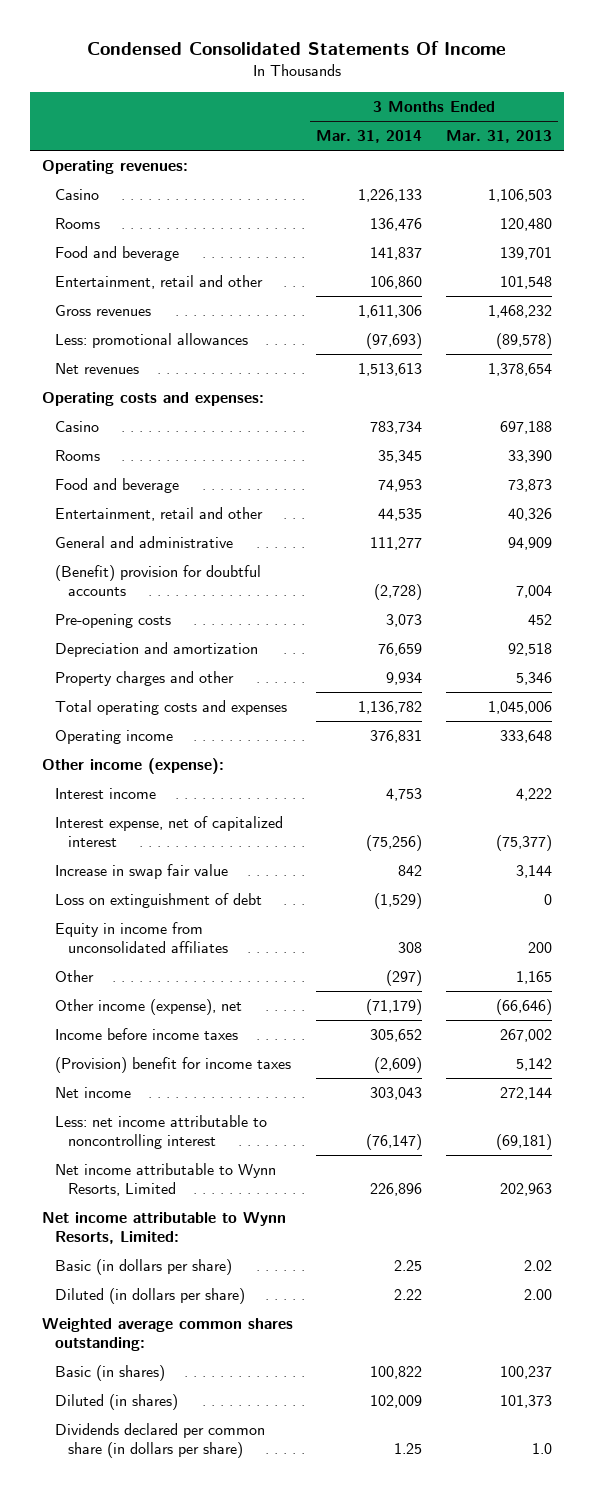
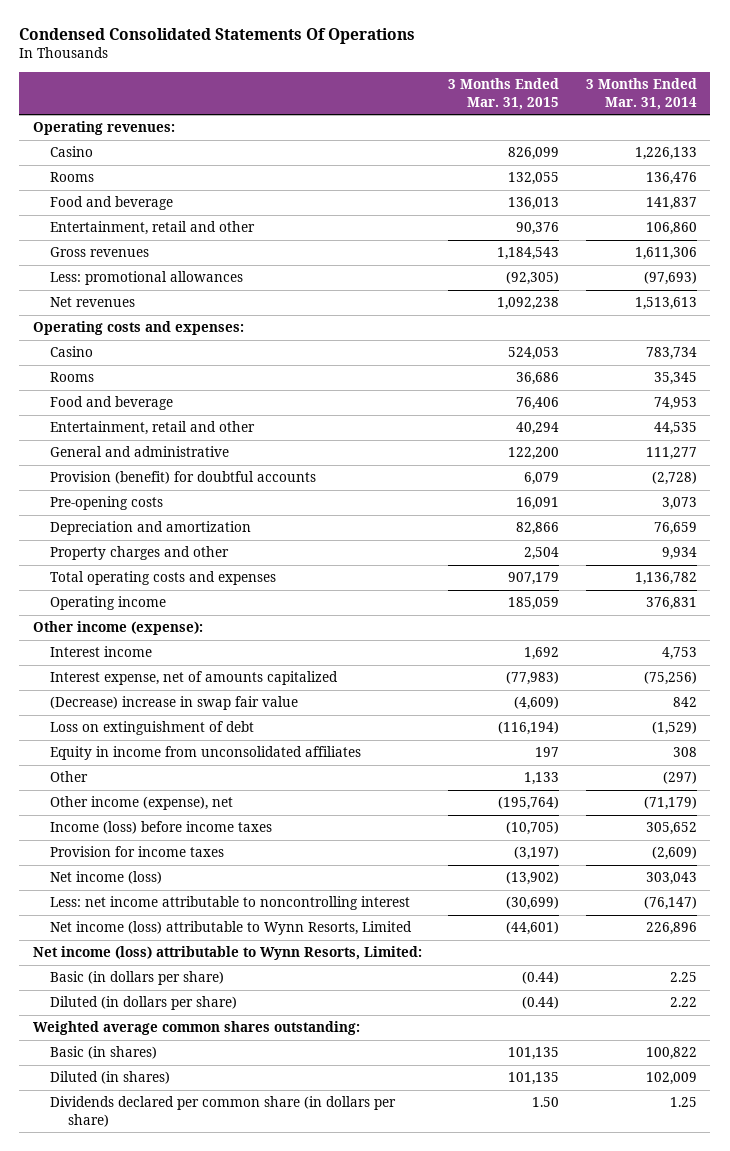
- Condensed Consolidated Statements Of Income
+ Condensed Consolidated Statements Of Operations
- | 3 Months Ended Mar. 31, 2014 | 3 Months Ended Mar. 31, 2013
+ | 3 Months Ended Mar. 31, 2015 | 3 Months Ended Mar. 31, 2014
- (Benefit) provision for doubtful accounts | (2,728) | 7,004
+ Provision (benefit) for doubtful accounts | 6,079 | (2,728)
- Interest expense, net of capitalized interest | (75,256) | (75,377)
- Increase in swap fair value | 842 | 3,144
+ Interest expense, net of amounts capitalized | (77,983) | (75,256)
+ (Decrease) increase in swap fair value | (4,609) | 842
- Income before income taxes | 305,652 | 267,002
- (Provision) benefit for income taxes | (2,609) | 5,142
- Net income | 303,043 | 272,144
+ Income (loss) before income taxes | (10,705) | 305,652
+ Provision for income taxes | (3,197) | (2,609)
+ Net income (loss) | (13,902) | 303,043
- Net income attributable to Wynn Resorts, Limited | 226,896 | 202,963
- Net income attributable to Wynn Resorts, Limited:
+ Net income (loss) attributable to Wynn Resorts, Limited | (44,601) | 226,896
+ Net income (loss) attributable to Wynn Resorts, Limited:

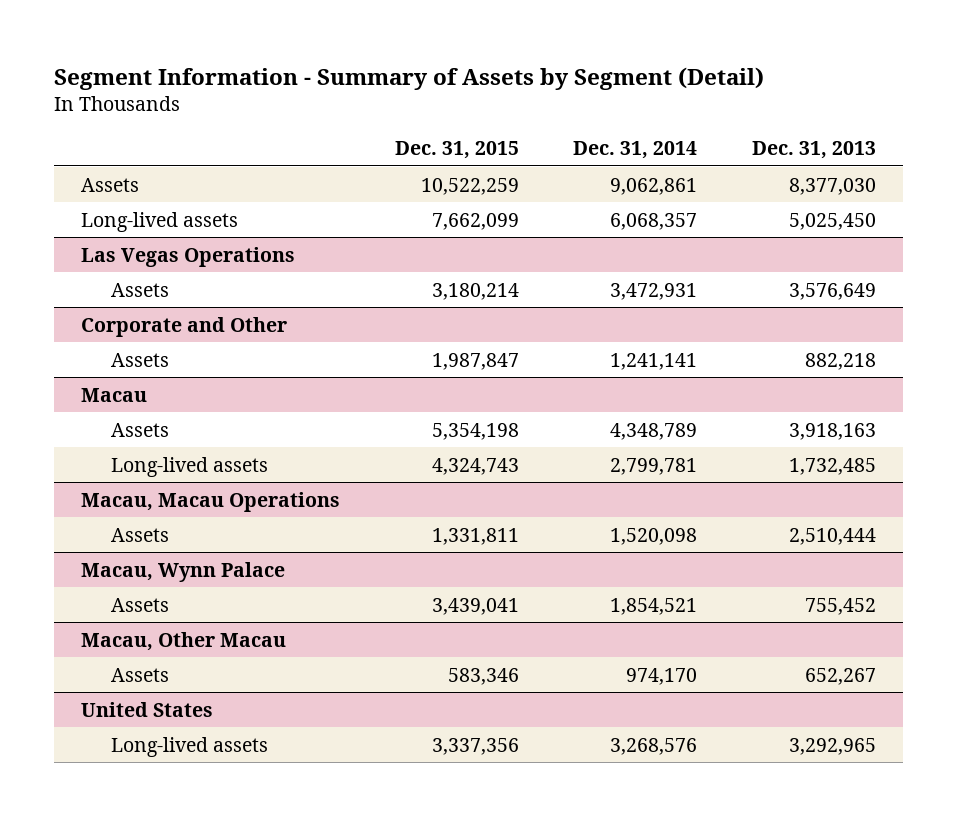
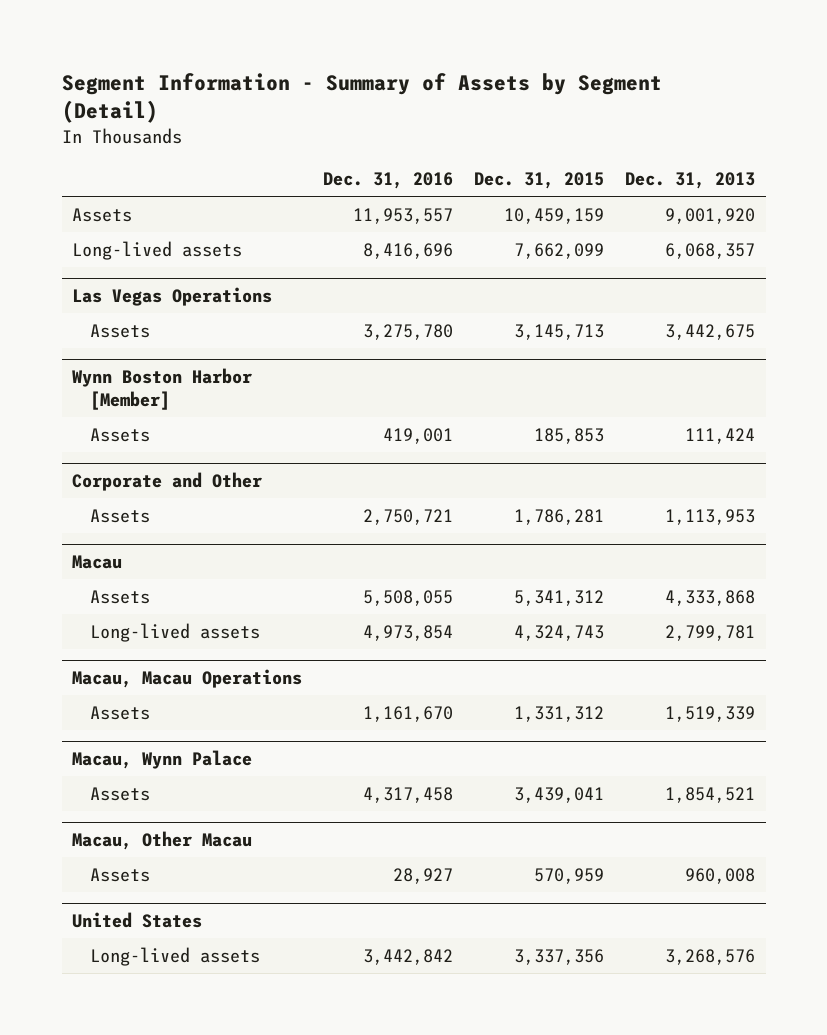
- | Dec. 31, 2015 | Dec. 31, 2014 | Dec. 31, 2013
+ | Dec. 31, 2016 | Dec. 31, 2015 | Dec. 31, 2013
- Assets | 10,522,259 | 9,062,861 | 8,377,030
- Long-lived assets | 7,662,099 | 6,068,357 | 5,025,450
+ Assets | 11,953,557 | 10,459,159 | 9,001,920
+ Long-lived assets | 8,416,696 | 7,662,099 | 6,068,357
@ Las Vegas Operations
- Assets | 3,180,214 | 3,472,931 | 3,576,649
+ Assets | 3,275,780 | 3,145,713 | 3,442,675
+ Wynn Boston Harbor [Member]
+ Assets | 419,001 | 185,853 | 111,424
@ Corporate and Other
- Assets | 1,987,847 | 1,241,141 | 882,218
+ Assets | 2,750,721 | 1,786,281 | 1,113,953
@ Macau
- Assets | 5,354,198 | 4,348,789 | 3,918,163
- Long-lived assets | 4,324,743 | 2,799,781 | 1,732,485
+ Assets | 5,508,055 | 5,341,312 | 4,333,868
+ Long-lived assets | 4,973,854 | 4,324,743 | 2,799,781
@ Macau, Macau Operations
- Assets | 1,331,811 | 1,520,098 | 2,510,444
+ Assets | 1,161,670 | 1,331,312 | 1,519,339
@ Macau, Wynn Palace
- Assets | 3,439,041 | 1,854,521 | 755,452
+ Assets | 4,317,458 | 3,439,041 | 1,854,521
@ Macau, Other Macau
- Assets | 583,346 | 974,170 | 652,267
+ Assets | 28,927 | 570,959 | 960,008
@ United States
- Long-lived assets | 3,337,356 | 3,268,576 | 3,292,965
+ Long-lived assets | 3,442,842 | 3,337,356 | 3,268,576

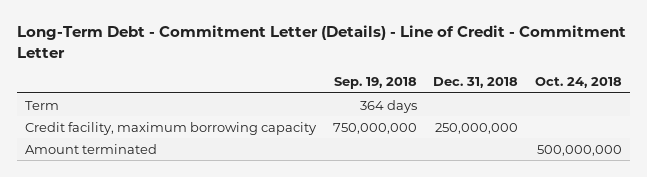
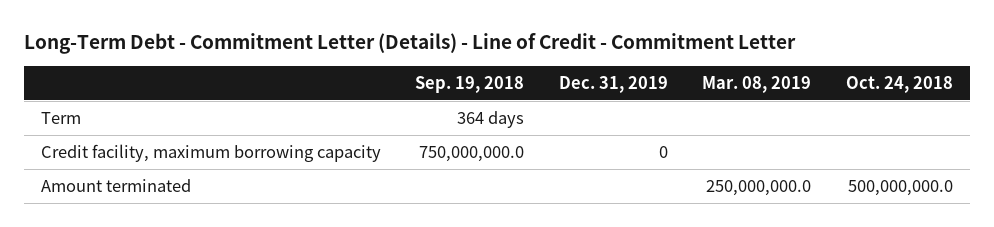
- | Sep. 19, 2018 | Dec. 31, 2018 | Oct. 24, 2018
+ | Sep. 19, 2018 | Dec. 31, 2019 | Mar. 08, 2019 | Oct. 24, 2018
- Credit facility, maximum borrowing capacity | 750,000,000 | 250,000,000 |
- Amount terminated | | | 500,000,000
+ Credit facility, maximum borrowing capacity | 750,000,000.0 | 0 | |
+ Amount terminated | | | 250,000,000.0 | 500,000,000.0

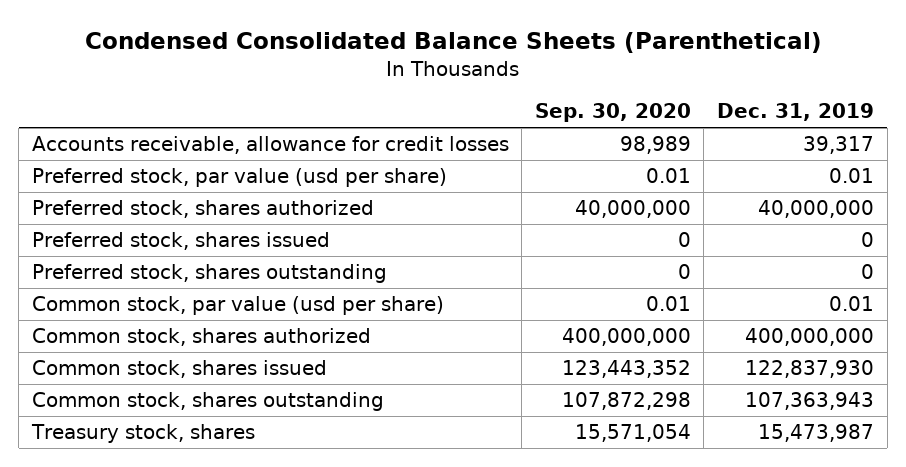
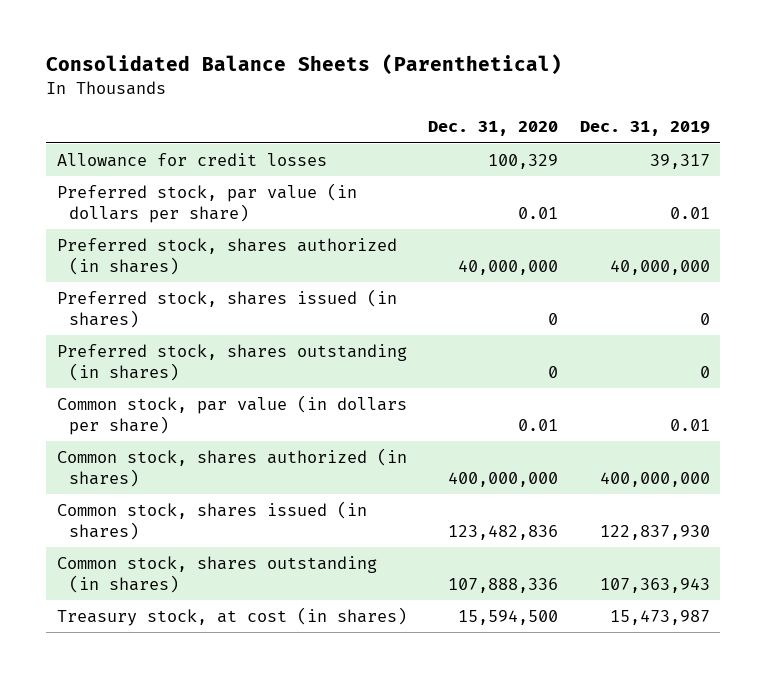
- Condensed Consolidated Balance Sheets (Parenthetical)
+ Consolidated Balance Sheets (Parenthetical)
- | Sep. 30, 2020 | Dec. 31, 2019
+ | Dec. 31, 2020 | Dec. 31, 2019
- Accounts receivable, allowance for credit losses | 98,989 | 39,317
- Preferred stock, par value (usd per share) | 0.01 | 0.01
- Preferred stock, shares authorized | 40,000,000 | 40,000,000
- Preferred stock, shares issued | 0 | 0
- Preferred stock, shares outstanding | 0 | 0
- Common stock, par value (usd per share) | 0.01 | 0.01
- Common stock, shares authorized | 400,000,000 | 400,000,000
- Common stock, shares issued | 123,443,352 | 122,837,930
- Common stock, shares outstanding | 107,872,298 | 107,363,943
- Treasury stock, shares | 15,571,054 | 15,473,987
+ Allowance for credit losses | 100,329 | 39,317
+ Preferred stock, par value (in dollars per share) | 0.01 | 0.01
+ Preferred stock, shares authorized (in shares) | 40,000,000 | 40,000,000
+ Preferred stock, shares issued (in shares) | 0 | 0
+ Preferred stock, shares outstanding (in shares) | 0 | 0
+ Common stock, par value (in dollars per share) | 0.01 | 0.01
+ Common stock, shares authorized (in shares) | 400,000,000 | 400,000,000
+ Common stock, shares issued (in shares) | 123,482,836 | 122,837,930
+ Common stock, shares outstanding (in shares) | 107,888,336 | 107,363,943
+ Treasury stock, at cost (in shares) | 15,594,500 | 15,473,987

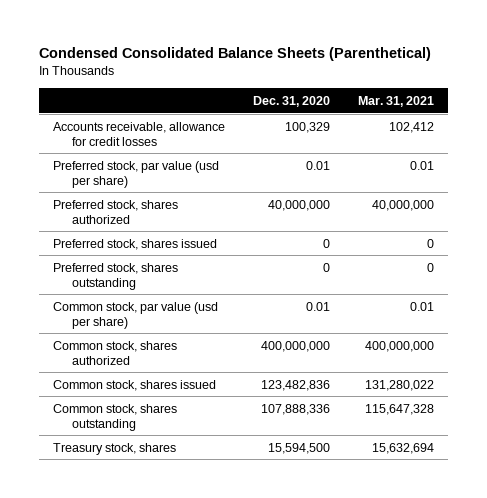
- Consolidated Balance Sheets (Parenthetical)
+ Condensed Consolidated Balance Sheets (Parenthetical)
- | Dec. 31, 2020 | Dec. 31, 2019
+ | Dec. 31, 2020 | Mar. 31, 2021
- Allowance for credit losses | 100,329 | 39,317
- Preferred stock, par value (in dollars per share) | 0.01 | 0.01
- Preferred stock, shares authorized (in shares) | 40,000,000 | 40,000,000
- Preferred stock, shares issued (in shares) | 0 | 0
- Preferred stock, shares outstanding (in shares) | 0 | 0
- Common stock, par value (in dollars per share) | 0.01 | 0.01
- Common stock, shares authorized (in shares) | 400,000,000 | 400,000,000
- Common stock, shares issued (in shares) | 123,482,836 | 122,837,930
- Common stock, shares outstanding (in shares) | 107,888,336 | 107,363,943
- Treasury stock, at cost (in shares) | 15,594,500 | 15,473,987
+ Accounts receivable, allowance for credit losses | 100,329 | 102,412
+ Preferred stock, par value (usd per share) | 0.01 | 0.01
+ Preferred stock, shares authorized | 40,000,000 | 40,000,000
+ Preferred stock, shares issued | 0 | 0
+ Preferred stock, shares outstanding | 0 | 0
+ Common stock, par value (usd per share) | 0.01 | 0.01
+ Common stock, shares authorized | 400,000,000 | 400,000,000
+ Common stock, shares issued | 123,482,836 | 131,280,022
+ Common stock, shares outstanding | 107,888,336 | 115,647,328
+ Treasury stock, shares | 15,594,500 | 15,632,694

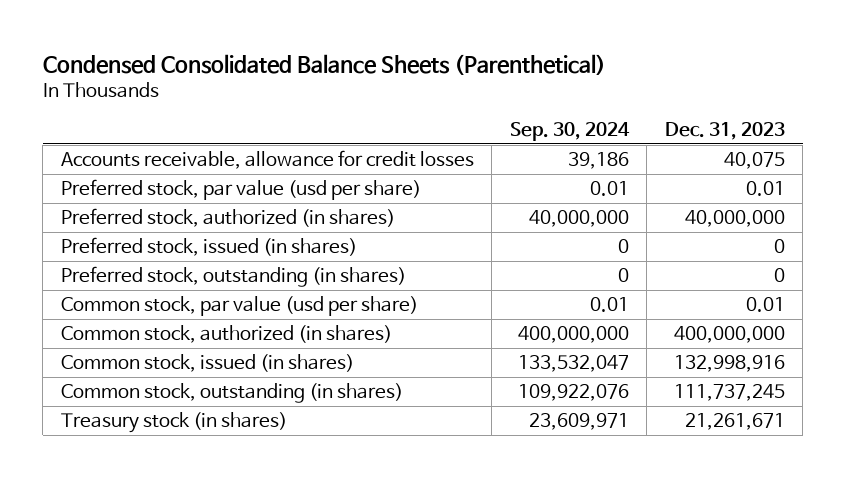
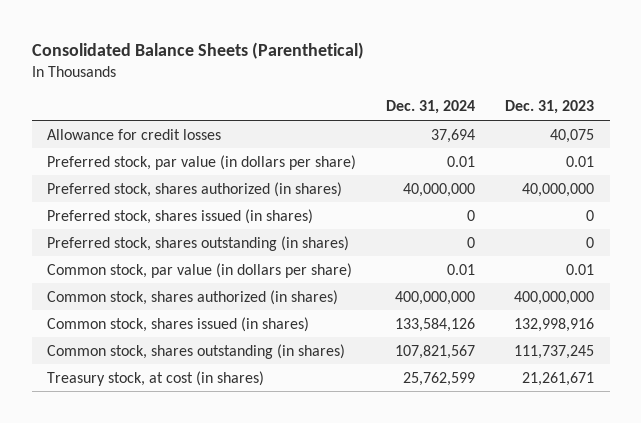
- Condensed Consolidated Balance Sheets (Parenthetical)
+ Consolidated Balance Sheets (Parenthetical)
- | Sep. 30, 2024 | Dec. 31, 2023
+ | Dec. 31, 2024 | Dec. 31, 2023
- Accounts receivable, allowance for credit losses | 39,186 | 40,075
- Preferred stock, par value (usd per share) | 0.01 | 0.01
- Preferred stock, authorized (in shares) | 40,000,000 | 40,000,000
- Preferred stock, issued (in shares) | 0 | 0
- Preferred stock, outstanding (in shares) | 0 | 0
- Common stock, par value (usd per share) | 0.01 | 0.01
- Common stock, authorized (in shares) | 400,000,000 | 400,000,000
- Common stock, issued (in shares) | 133,532,047 | 132,998,916
- Common stock, outstanding (in shares) | 109,922,076 | 111,737,245
- Treasury stock (in shares) | 23,609,971 | 21,261,671
+ Allowance for credit losses | 37,694 | 40,075
+ Preferred stock, par value (in dollars per share) | 0.01 | 0.01
+ Preferred stock, shares authorized (in shares) | 40,000,000 | 40,000,000
+ Preferred stock, shares issued (in shares) | 0 | 0
+ Preferred stock, shares outstanding (in shares) | 0 | 0
+ Common stock, par value (in dollars per share) | 0.01 | 0.01
+ Common stock, shares authorized (in shares) | 400,000,000 | 400,000,000
+ Common stock, shares issued (in shares) | 133,584,126 | 132,998,916
+ Common stock, shares outstanding (in shares) | 107,821,567 | 111,737,245
+ Treasury stock, at cost (in shares) | 25,762,599 | 21,261,671

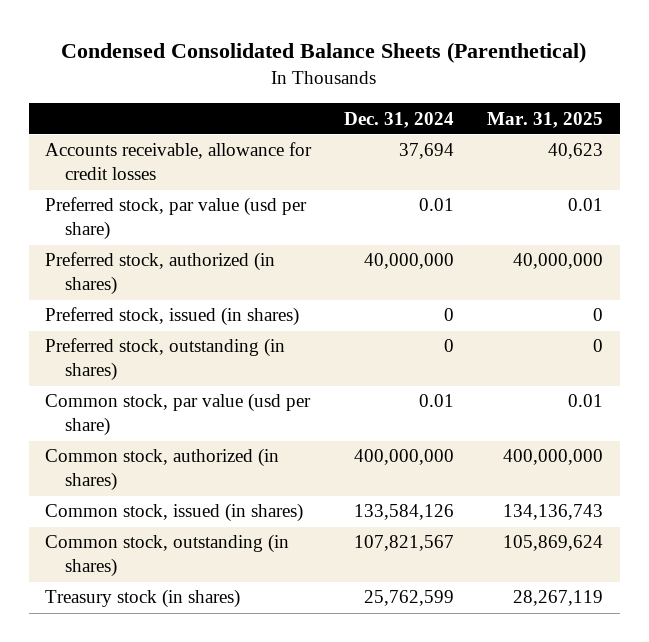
- Consolidated Balance Sheets (Parenthetical)
+ Condensed Consolidated Balance Sheets (Parenthetical)
- | Dec. 31, 2024 | Dec. 31, 2023
+ | Dec. 31, 2024 | Mar. 31, 2025
- Allowance for credit losses | 37,694 | 40,075
- Preferred stock, par value (in dollars per share) | 0.01 | 0.01
- Preferred stock, shares authorized (in shares) | 40,000,000 | 40,000,000
- Preferred stock, shares issued (in shares) | 0 | 0
- Preferred stock, shares outstanding (in shares) | 0 | 0
- Common stock, par value (in dollars per share) | 0.01 | 0.01
- Common stock, shares authorized (in shares) | 400,000,000 | 400,000,000
- Common stock, shares issued (in shares) | 133,584,126 | 132,998,916
- Common stock, shares outstanding (in shares) | 107,821,567 | 111,737,245
- Treasury stock, at cost (in shares) | 25,762,599 | 21,261,671
+ Accounts receivable, allowance for credit losses | 37,694 | 40,623
+ Preferred stock, par value (usd per share) | 0.01 | 0.01
+ Preferred stock, authorized (in shares) | 40,000,000 | 40,000,000
+ Preferred stock, issued (in shares) | 0 | 0
+ Preferred stock, outstanding (in shares) | 0 | 0
+ Common stock, par value (usd per share) | 0.01 | 0.01
+ Common stock, authorized (in shares) | 400,000,000 | 400,000,000
+ Common stock, issued (in shares) | 133,584,126 | 134,136,743
+ Common stock, outstanding (in shares) | 107,821,567 | 105,869,624
+ Treasury stock (in shares) | 25,762,599 | 28,267,119

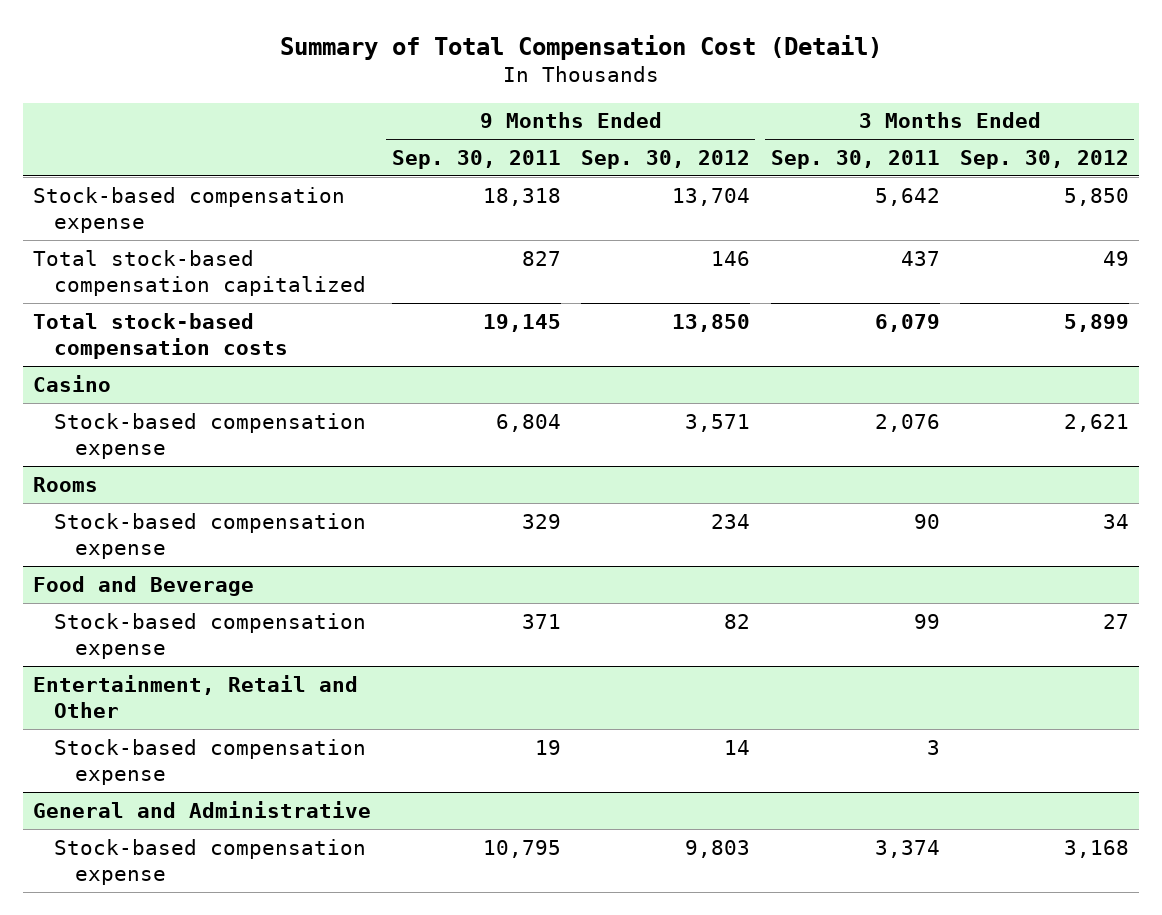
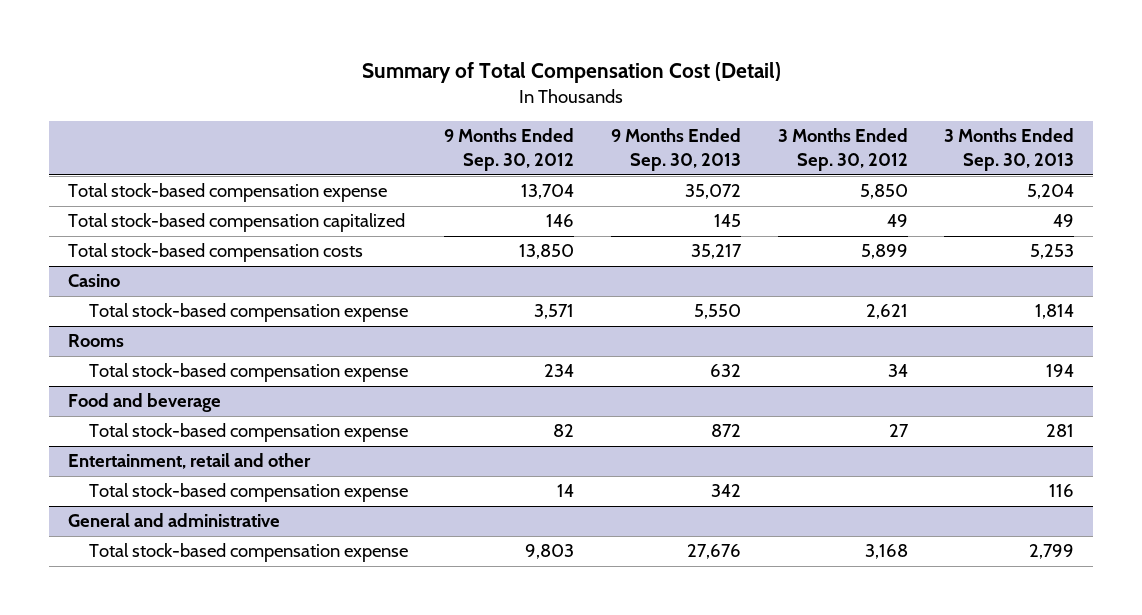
- | 9 Months Ended Sep. 30, 2011 | 9 Months Ended Sep. 30, 2012 | 3 Months Ended Sep. 30, 2011 | 3 Months Ended Sep. 30, 2012
+ | 9 Months Ended Sep. 30, 2012 | 9 Months Ended Sep. 30, 2013 | 3 Months Ended Sep. 30, 2012 | 3 Months Ended Sep. 30, 2013
- Stock-based compensation expense | 18,318 | 13,704 | 5,642 | 5,850
+ Total stock-based compensation expense | 13,704 | 35,072 | 5,850 | 5,204
@ Casino
- Stock-based compensation expense | 6,804 | 3,571 | 2,076 | 2,621
+ Total stock-based compensation expense | 3,571 | 5,550 | 2,621 | 1,814
@ Rooms
- Stock-based compensation expense | 329 | 234 | 90 | 34
- Food and Beverage
- Stock-based compensation expense | 371 | 82 | 99 | 27
- Entertainment, Retail and Other
- Stock-based compensation expense | 19 | 14 | 3 |
- General and Administrative
- Stock-based compensation expense | 10,795 | 9,803 | 3,374 | 3,168
@ Rooms
+ Total stock-based compensation expense | 234 | 632 | 34 | 194
+ Food and beverage
+ Total stock-based compensation expense | 82 | 872 | 27 | 281
+ Entertainment, retail and other
+ Total stock-based compensation expense | 14 | 342 | | 116
+ General and administrative
+ Total stock-based compensation expense | 9,803 | 27,676 | 3,168 | 2,799

